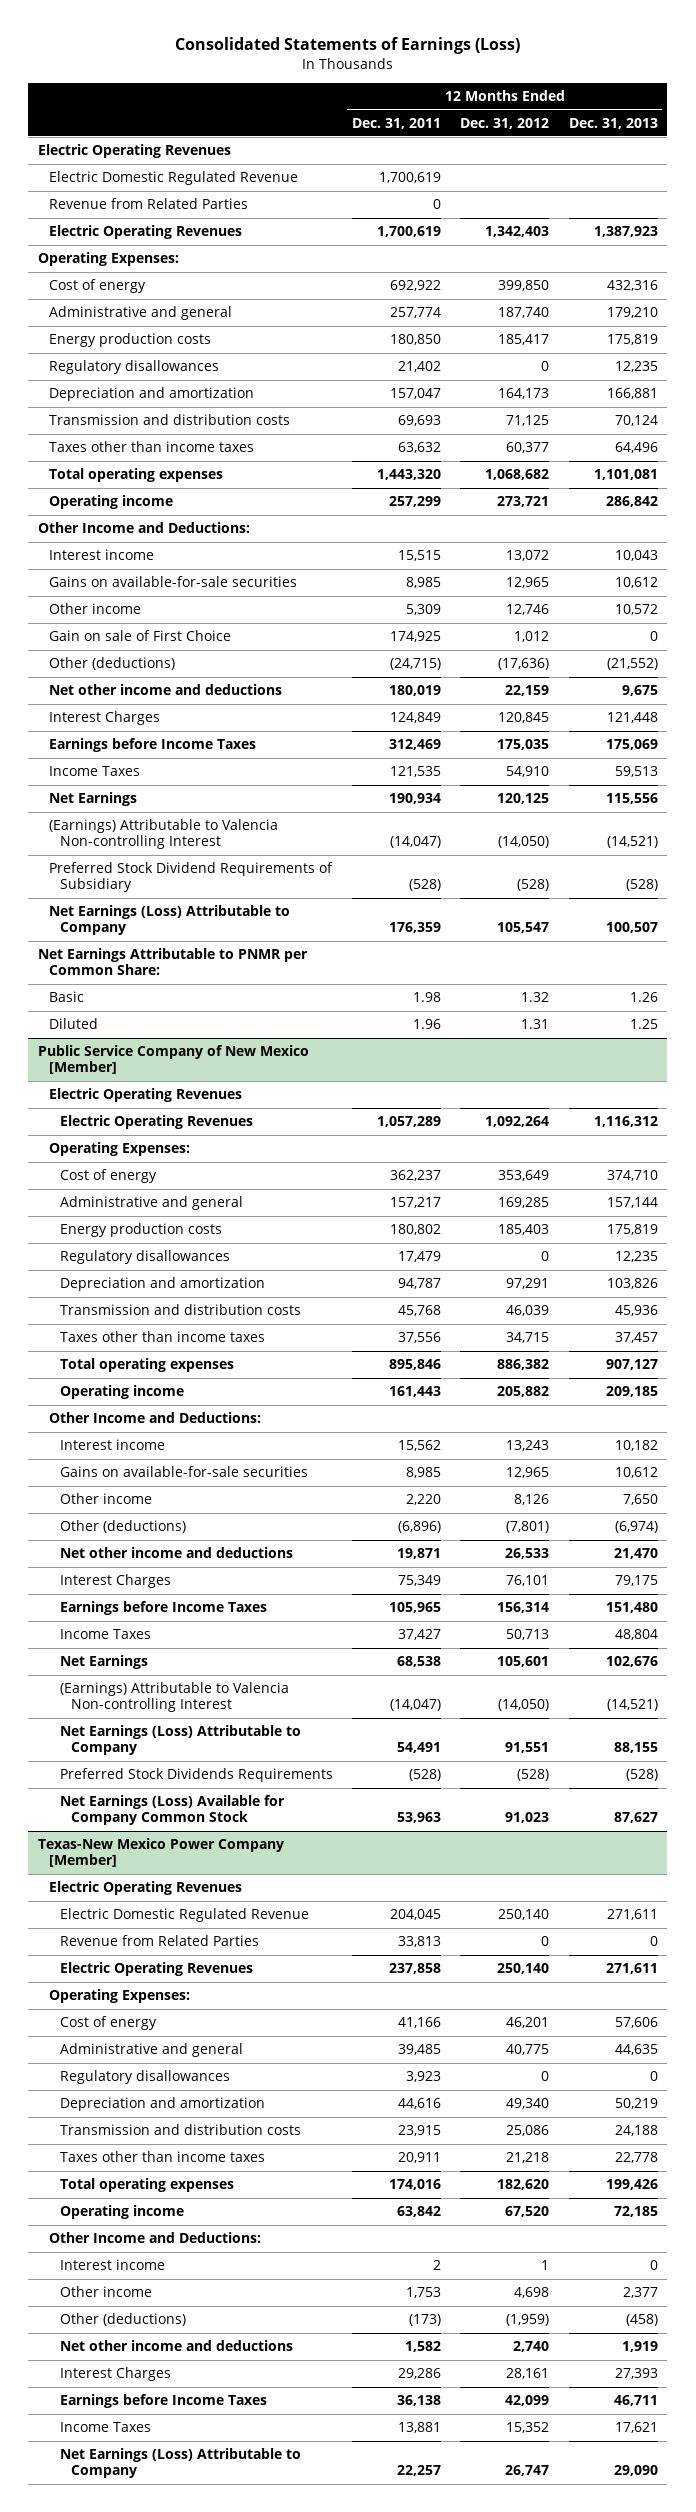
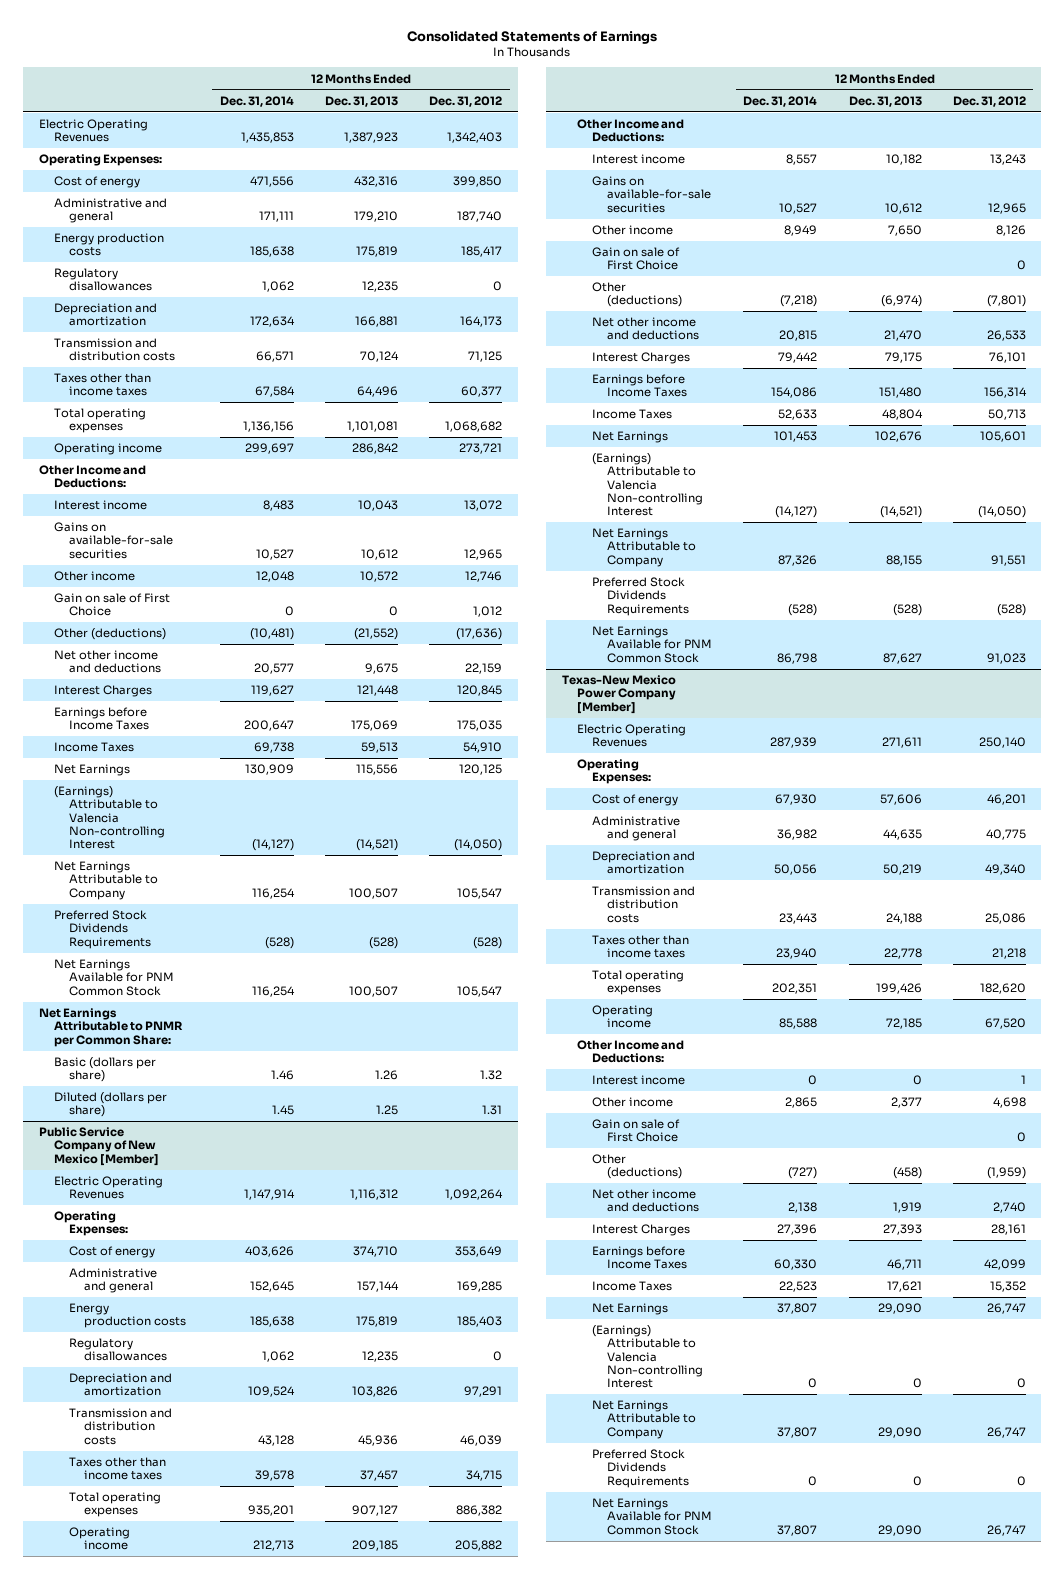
- Consolidated Statements of Earnings (Loss)
+ Consolidated Statements of Earnings
- | 12 Months Ended Dec. 31, 2011 | 12 Months Ended Dec. 31, 2012 | 12 Months Ended Dec. 31, 2013
+ | 12 Months Ended Dec. 31, 2014 | 12 Months Ended Dec. 31, 2013 | 12 Months Ended Dec. 31, 2012
- Electric Operating Revenues
- Electric Domestic Regulated Revenue | 1,700,619 | |
- Revenue from Related Parties | 0 | |
- Preferred Stock Dividend Requirements of Subsidiary | (528) | (528) | (528)
- Net Earnings (Loss) Attributable to Company | 176,359 | 105,547 | 100,507
+ Net Earnings Attributable to Company | 116,254 | 100,507 | 105,547
+ Preferred Stock Dividends Requirements | (528) | (528) | (528)
+ Net Earnings Available for PNM Common Stock | 116,254 | 100,507 | 105,547
- Basic | 1.98 | 1.32 | 1.26
- Diluted | 1.96 | 1.31 | 1.25
+ Basic (dollars per share) | 1.46 | 1.26 | 1.32
+ Diluted (dollars per share) | 1.45 | 1.25 | 1.31
@ Public Service Company of New Mexico [Member]
- Electric Operating Revenues
+ Gain on sale of First Choice | | | 0
- Net Earnings (Loss) Attributable to Company | 54,491 | 91,551 | 88,155
+ Net Earnings Attributable to Company | 87,326 | 88,155 | 91,551
- Net Earnings (Loss) Available for Company Common Stock | 53,963 | 91,023 | 87,627
+ Net Earnings Available for PNM Common Stock | 86,798 | 87,627 | 91,023
@ Texas-New Mexico Power Company [Member]
- Electric Operating Revenues
- Electric Domestic Regulated Revenue | 204,045 | 250,140 | 271,611
- Revenue from Related Parties | 33,813 | 0 | 0
- Regulatory disallowances | 3,923 | 0 | 0
+ Gain on sale of First Choice | | | 0
- Net Earnings (Loss) Attributable to Company | 22,257 | 26,747 | 29,090
+ Net Earnings | 37,807 | 29,090 | 26,747
+ (Earnings) Attributable to Valencia Non-controlling Interest | 0 | 0 | 0
+ Net Earnings Attributable to Company | 37,807 | 29,090 | 26,747
+ Preferred Stock Dividends Requirements | 0 | 0 | 0
+ Net Earnings Available for PNM Common Stock | 37,807 | 29,090 | 26,747

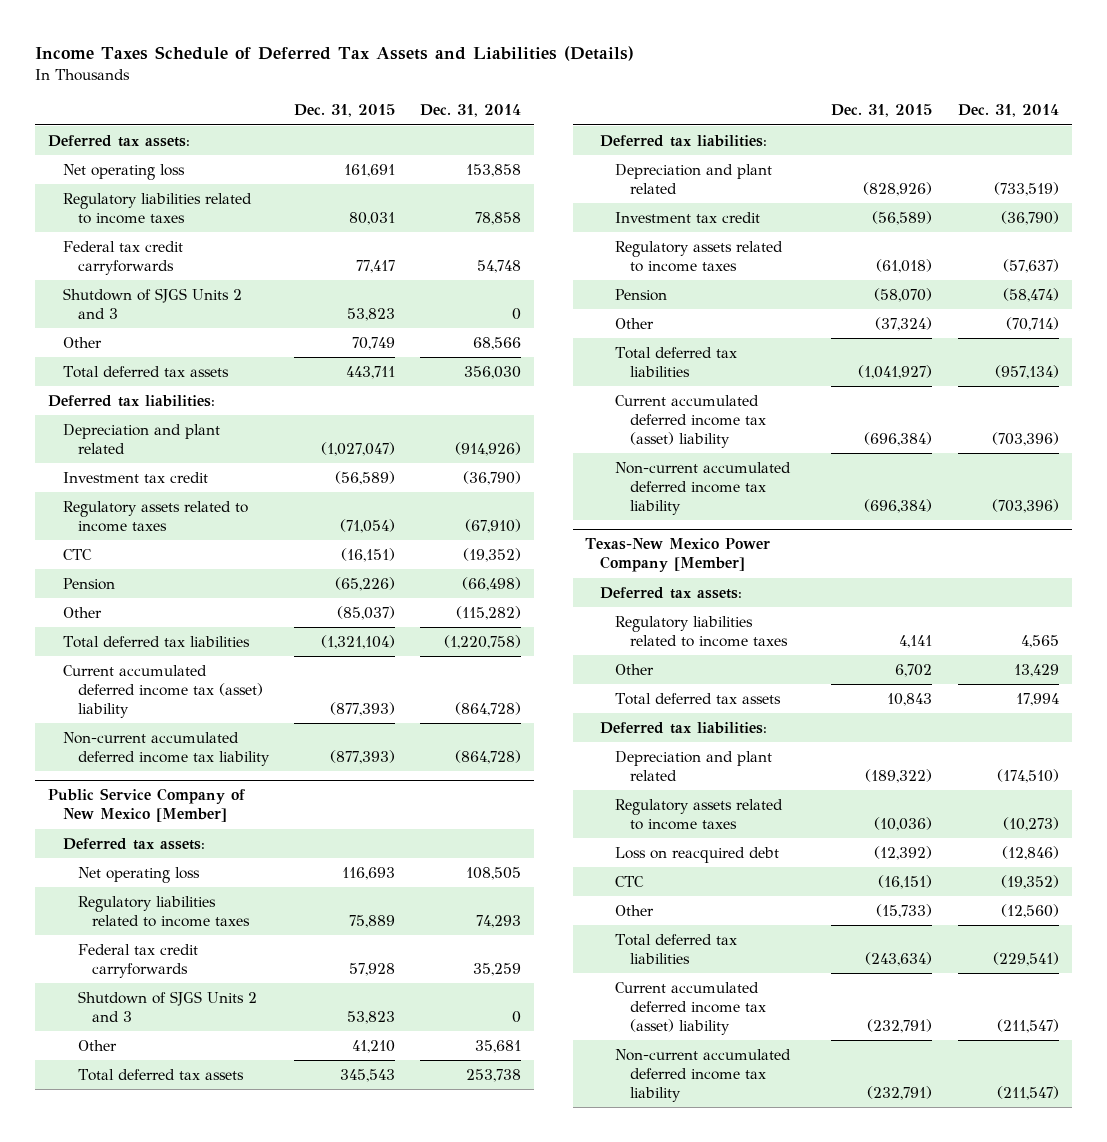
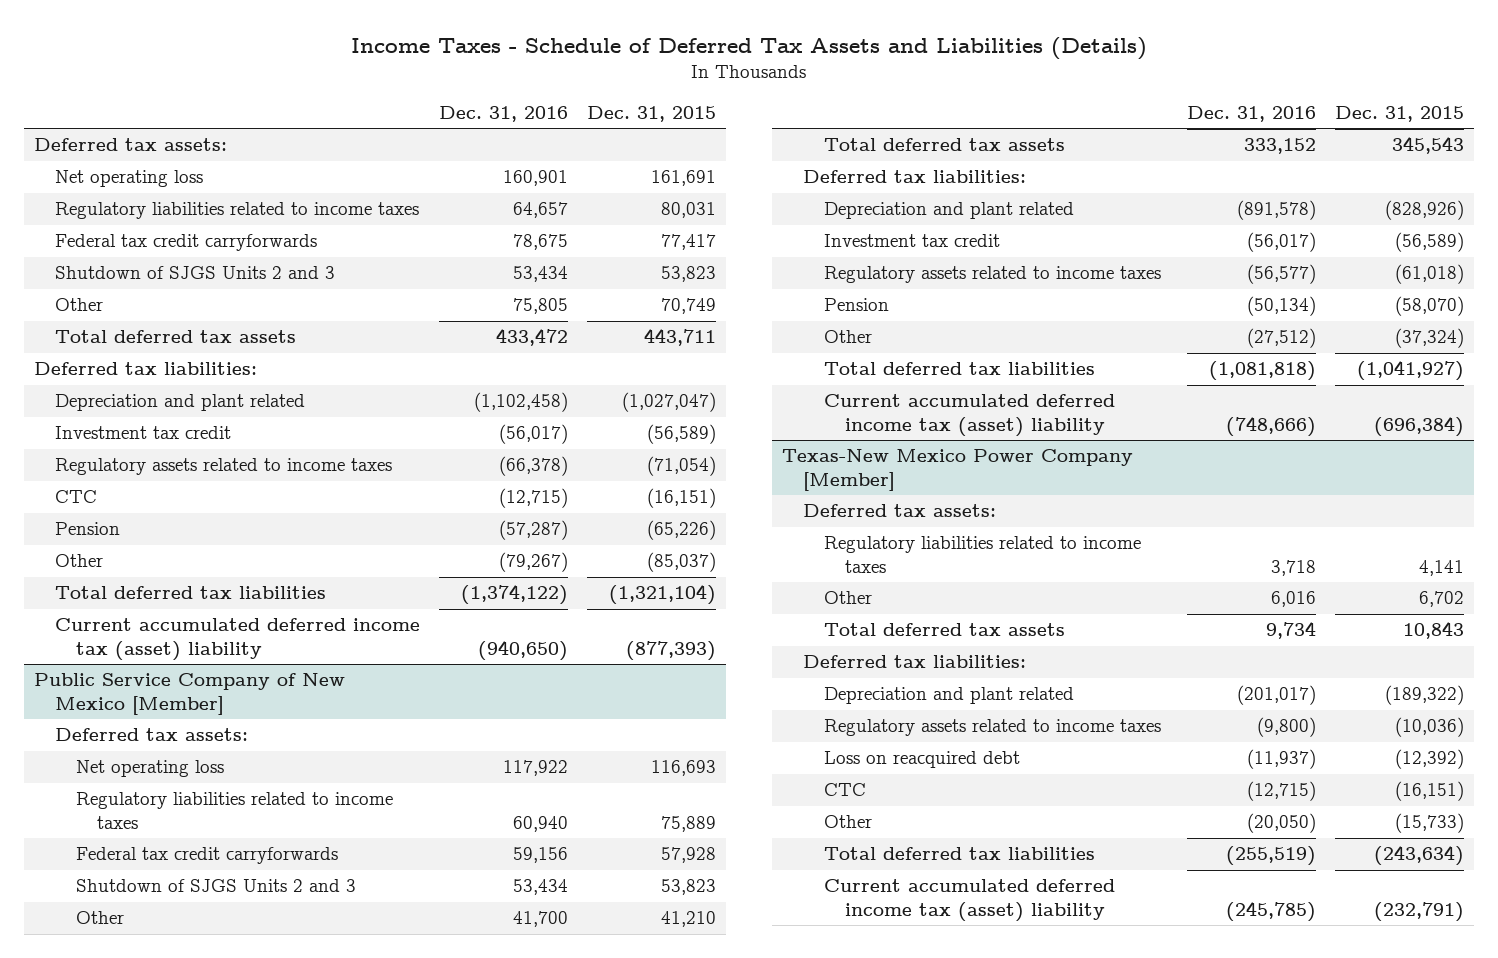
- Income Taxes Schedule of Deferred Tax Assets and Liabilities (Details)
+ Income Taxes - Schedule of Deferred Tax Assets and Liabilities (Details)
- | Dec. 31, 2015 | Dec. 31, 2014
+ | Dec. 31, 2016 | Dec. 31, 2015
- Non-current accumulated deferred income tax liability | (877,393) | (864,728)
@ Public Service Company of New Mexico [Member]
- Non-current accumulated deferred income tax liability | (696,384) | (703,396)
@ Texas-New Mexico Power Company [Member]
- Non-current accumulated deferred income tax liability | (232,791) | (211,547)

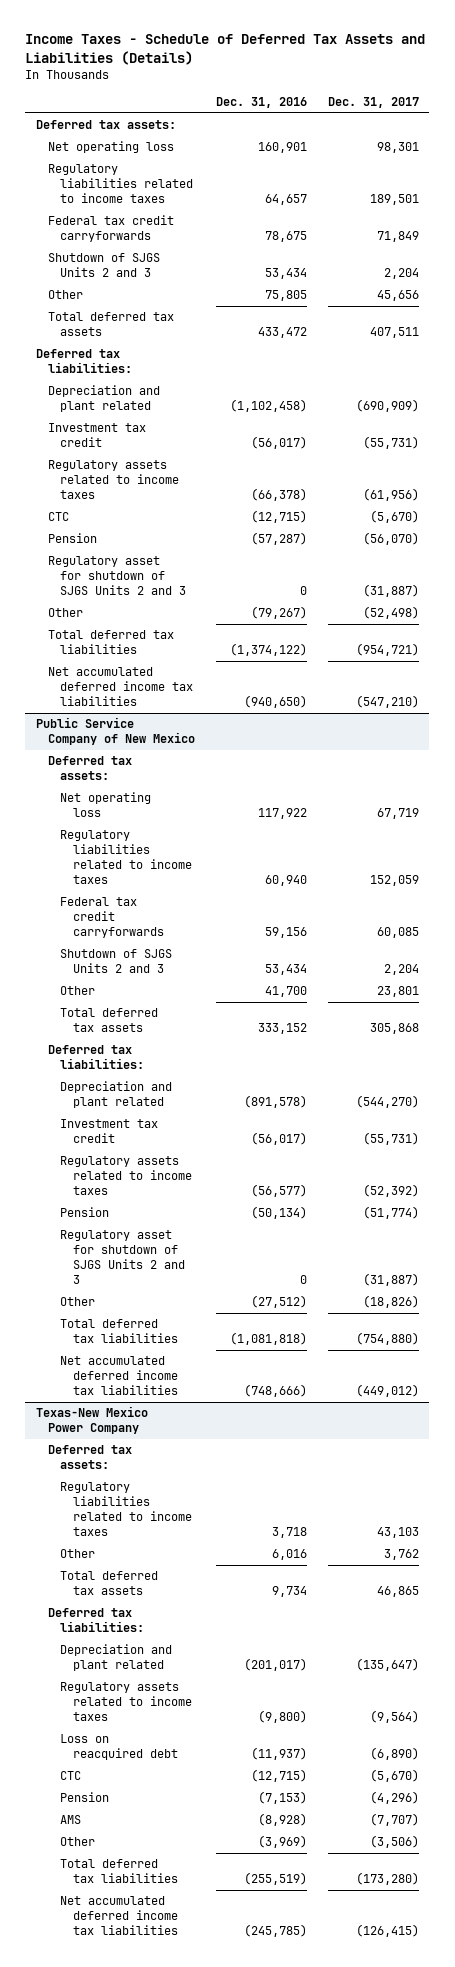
- | Dec. 31, 2016 | Dec. 31, 2015
+ | Dec. 31, 2016 | Dec. 31, 2017
+ Regulatory asset for shutdown of SJGS Units 2 and 3 | 0 | (31,887)
- Current accumulated deferred income tax (asset) liability | (940,650) | (877,393)
- Public Service Company of New Mexico [Member]
+ Net accumulated deferred income tax liabilities | (940,650) | (547,210)
+ Public Service Company of New Mexico
+ Regulatory asset for shutdown of SJGS Units 2 and 3 | 0 | (31,887)
- Current accumulated deferred income tax (asset) liability | (748,666) | (696,384)
- Texas-New Mexico Power Company [Member]
+ Net accumulated deferred income tax liabilities | (748,666) | (449,012)
+ Texas-New Mexico Power Company
- Other | (20,050) | (15,733)
+ Pension | (7,153) | (4,296)
+ AMS | (8,928) | (7,707)
+ Other | (3,969) | (3,506)
- Current accumulated deferred income tax (asset) liability | (245,785) | (232,791)
+ Net accumulated deferred income tax liabilities | (245,785) | (126,415)

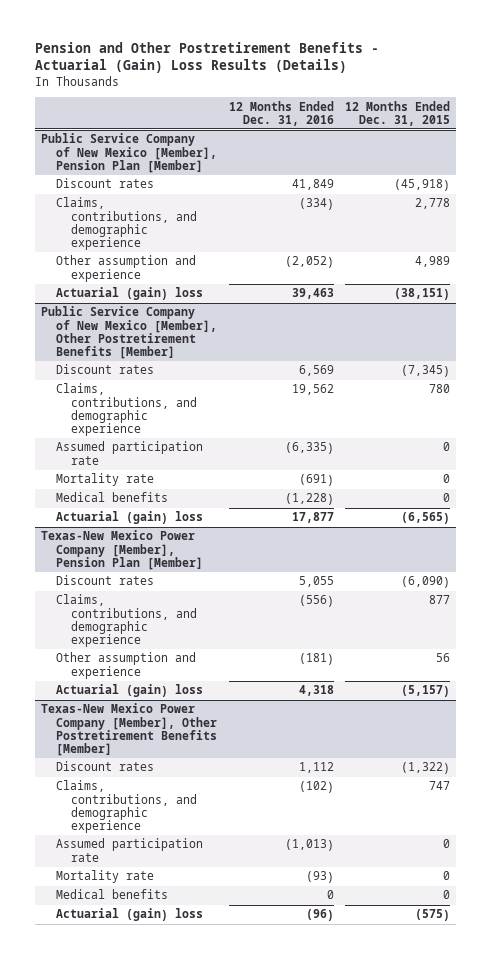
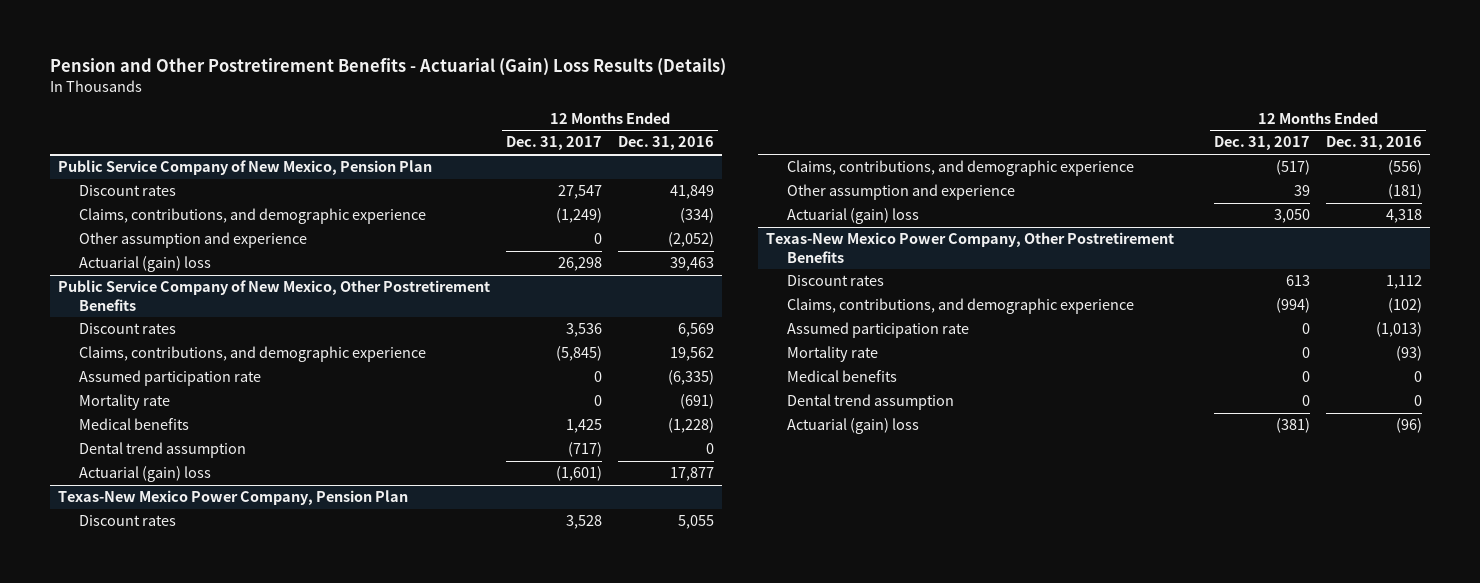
- | 12 Months Ended Dec. 31, 2016 | 12 Months Ended Dec. 31, 2015
+ | 12 Months Ended Dec. 31, 2017 | 12 Months Ended Dec. 31, 2016
- Public Service Company of New Mexico [Member], Pension Plan [Member]
+ Public Service Company of New Mexico, Pension Plan
- Public Service Company of New Mexico [Member], Other Postretirement Benefits [Member]
+ Public Service Company of New Mexico, Other Postretirement Benefits
+ Dental trend assumption | (717) | 0
- Texas-New Mexico Power Company [Member], Pension Plan [Member]
+ Texas-New Mexico Power Company, Pension Plan
- Texas-New Mexico Power Company [Member], Other Postretirement Benefits [Member]
+ Texas-New Mexico Power Company, Other Postretirement Benefits
+ Dental trend assumption | 0 | 0

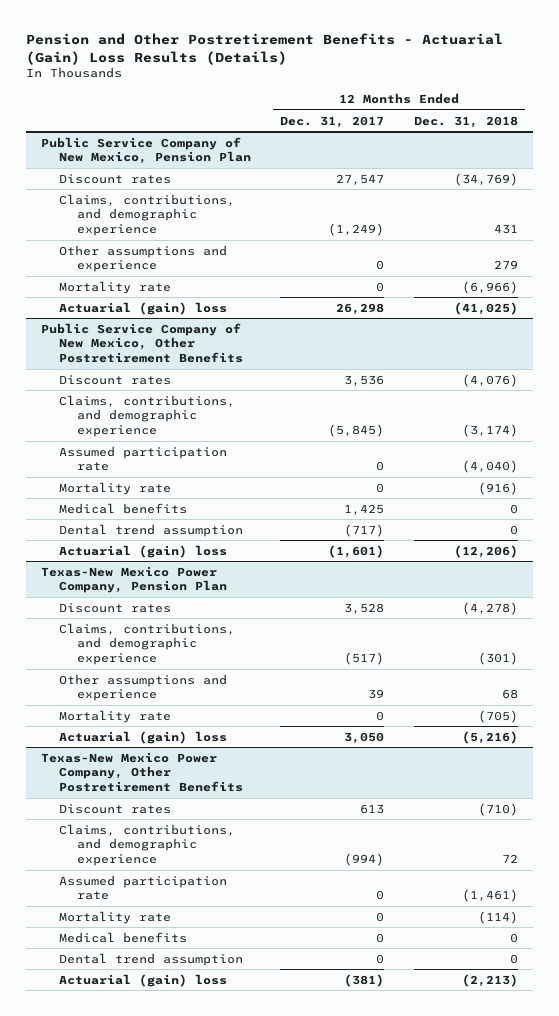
- | 12 Months Ended Dec. 31, 2017 | 12 Months Ended Dec. 31, 2016
+ | 12 Months Ended Dec. 31, 2017 | 12 Months Ended Dec. 31, 2018
@ Public Service Company of New Mexico, Pension Plan
- Other assumption and experience | 0 | (2,052)
+ Other assumptions and experience | 0 | 279
+ Mortality rate | 0 | (6,966)
@ Texas-New Mexico Power Company, Pension Plan
- Other assumption and experience | 39 | (181)
+ Other assumptions and experience | 39 | 68
+ Mortality rate | 0 | (705)

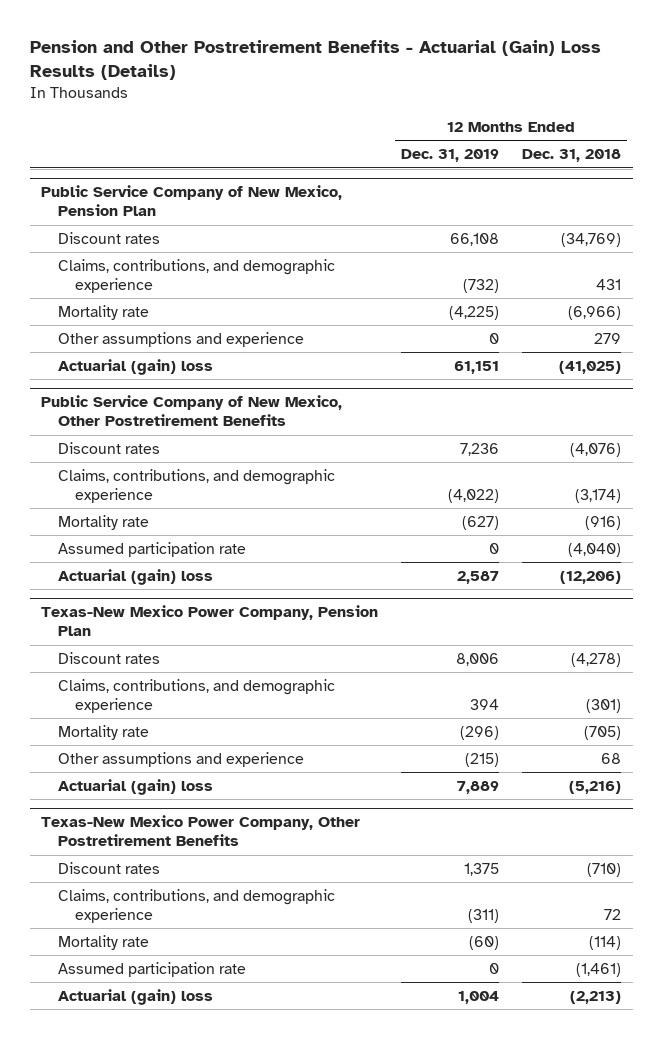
- | 12 Months Ended Dec. 31, 2017 | 12 Months Ended Dec. 31, 2018
+ | 12 Months Ended Dec. 31, 2019 | 12 Months Ended Dec. 31, 2018
@ Public Service Company of New Mexico, Pension Plan
moved down: Other assumptions and experience | 0 | 279
@ Public Service Company of New Mexico, Other Postretirement Benefits
- Medical benefits | 1,425 | 0
- Dental trend assumption | (717) | 0
moved down: Assumed participation rate | 0 | (4,040)
@ Texas-New Mexico Power Company, Pension Plan
moved down: Other assumptions and experience | (215) | 68
@ Texas-New Mexico Power Company, Other Postretirement Benefits
- Medical benefits | 0 | 0
- Dental trend assumption | 0 | 0
moved down: Assumed participation rate | 0 | (1,461)

